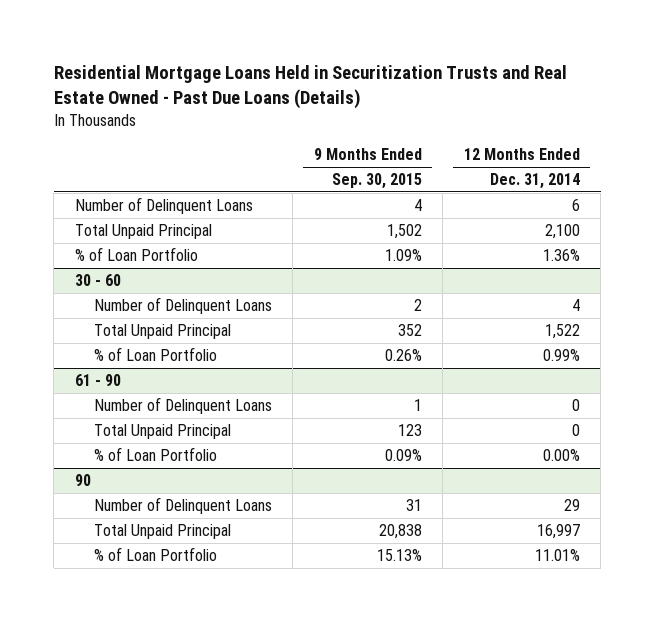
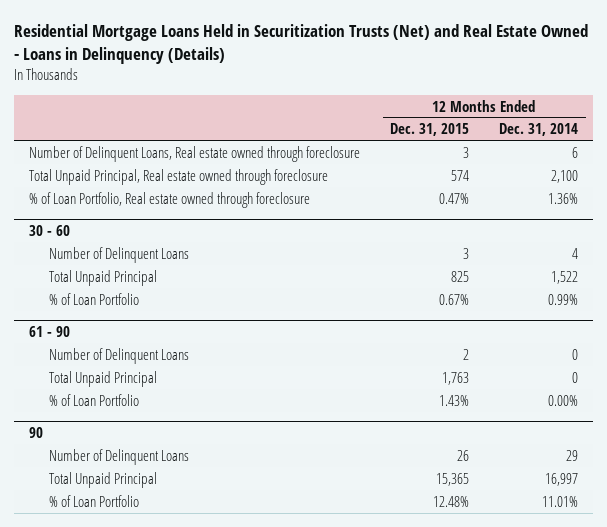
- Residential Mortgage Loans Held in Securitization Trusts and Real Estate Owned - Past Due Loans (Details)
+ Residential Mortgage Loans Held in Securitization Trusts (Net) and Real Estate Owned - Loans in Delinquency (Details)
- | 9 Months Ended Sep. 30, 2015 | 12 Months Ended Dec. 31, 2014
+ | 12 Months Ended Dec. 31, 2015 | 12 Months Ended Dec. 31, 2014
- Number of Delinquent Loans | 4 | 6
- Total Unpaid Principal | 1,502 | 2,100
- % of Loan Portfolio | 1.09% | 1.36%
+ Number of Delinquent Loans, Real estate owned through foreclosure | 3 | 6
+ Total Unpaid Principal, Real estate owned through foreclosure | 574 | 2,100
+ % of Loan Portfolio, Real estate owned through foreclosure | 0.47% | 1.36%

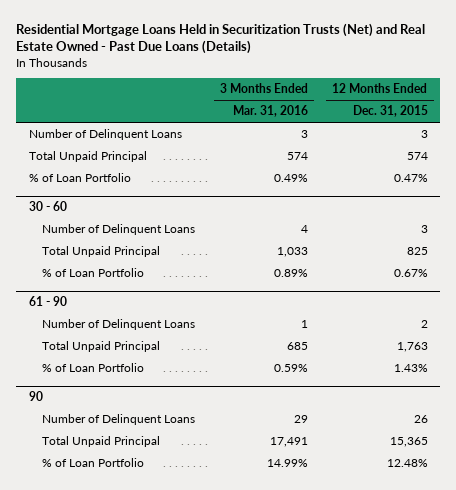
- Residential Mortgage Loans Held in Securitization Trusts (Net) and Real Estate Owned - Loans in Delinquency (Details)
+ Residential Mortgage Loans Held in Securitization Trusts (Net) and Real Estate Owned - Past Due Loans (Details)
- | 12 Months Ended Dec. 31, 2015 | 12 Months Ended Dec. 31, 2014
+ | 3 Months Ended Mar. 31, 2016 | 12 Months Ended Dec. 31, 2015
- Number of Delinquent Loans, Real estate owned through foreclosure | 3 | 6
- Total Unpaid Principal, Real estate owned through foreclosure | 574 | 2,100
- % of Loan Portfolio, Real estate owned through foreclosure | 0.47% | 1.36%
+ Number of Delinquent Loans | 3 | 3
+ Total Unpaid Principal | 574 | 574
+ % of Loan Portfolio | 0.49% | 0.47%

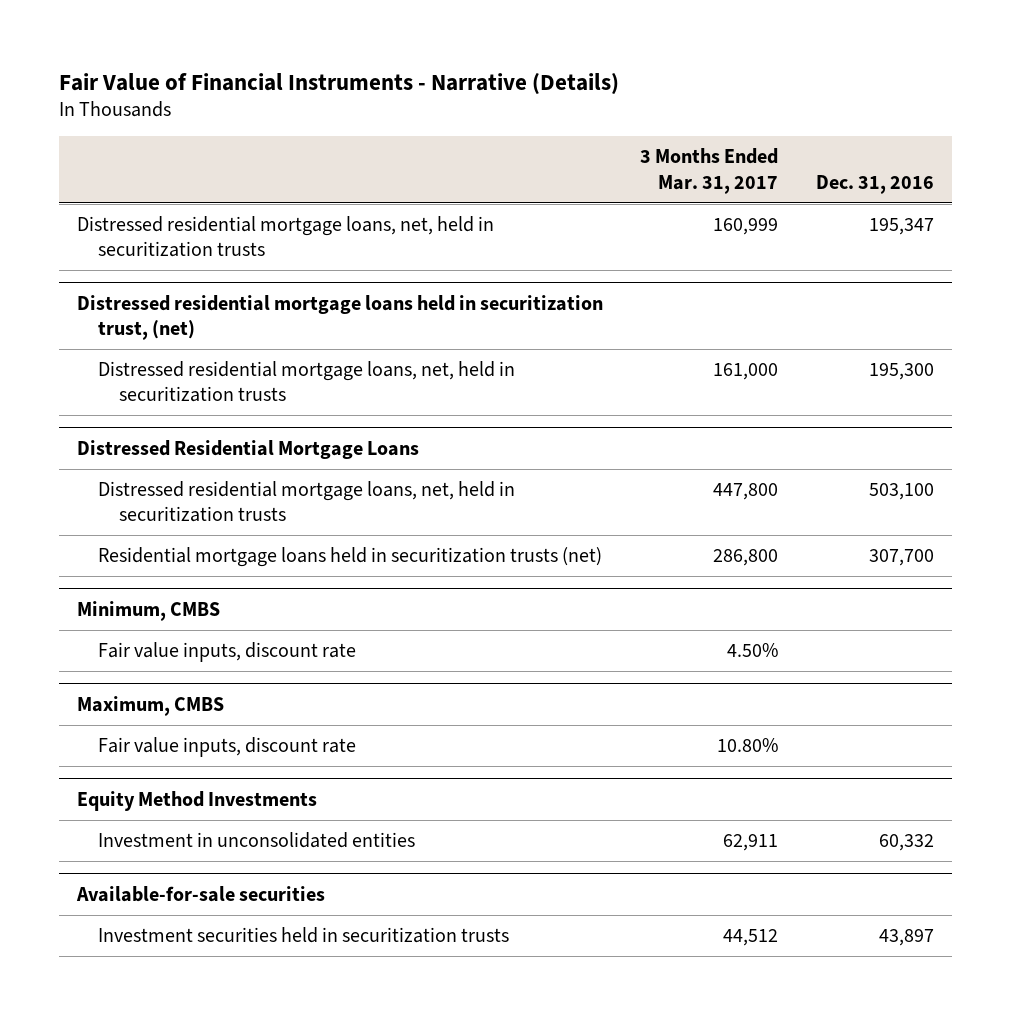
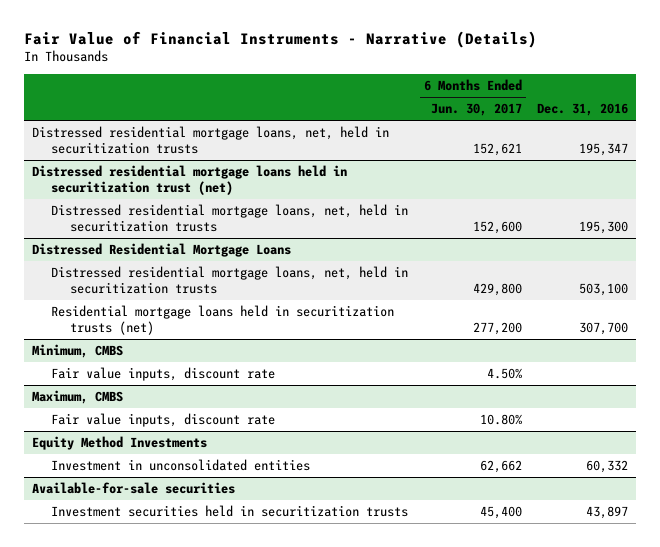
- | 3 Months Ended Mar. 31, 2017 | Dec. 31, 2016
+ | 6 Months Ended Jun. 30, 2017 | Dec. 31, 2016
- Distressed residential mortgage loans held in securitization trust, (net)
+ Distressed residential mortgage loans held in securitization trust (net)

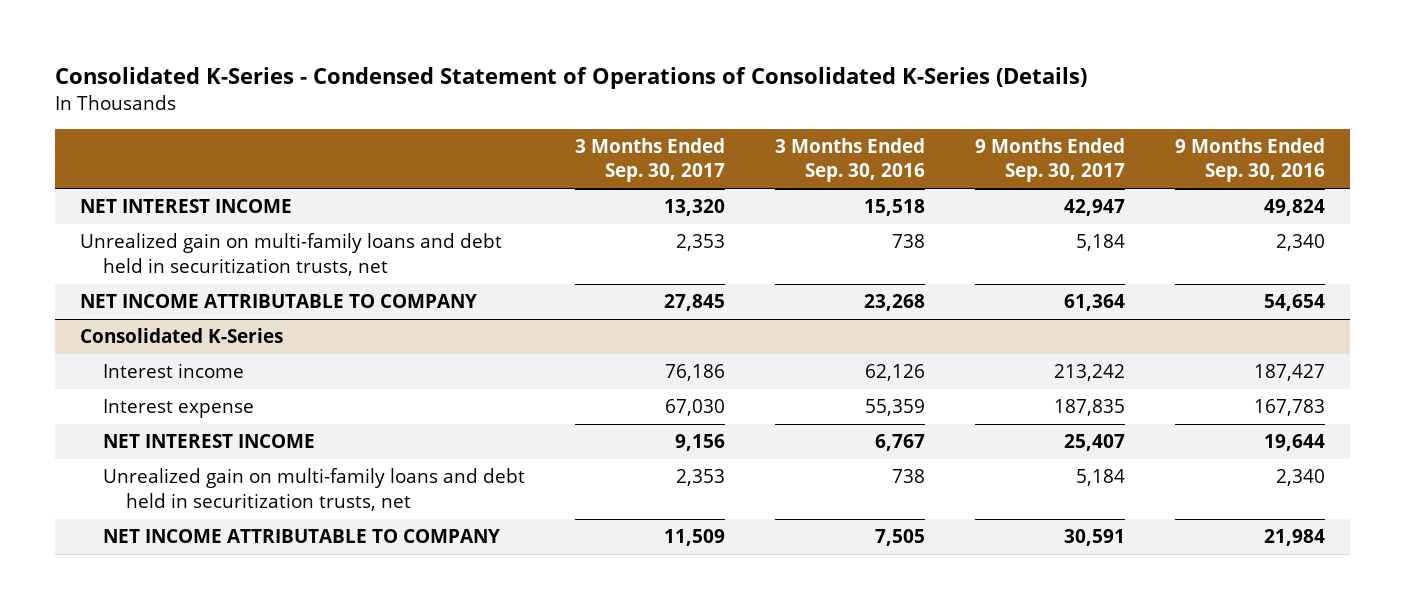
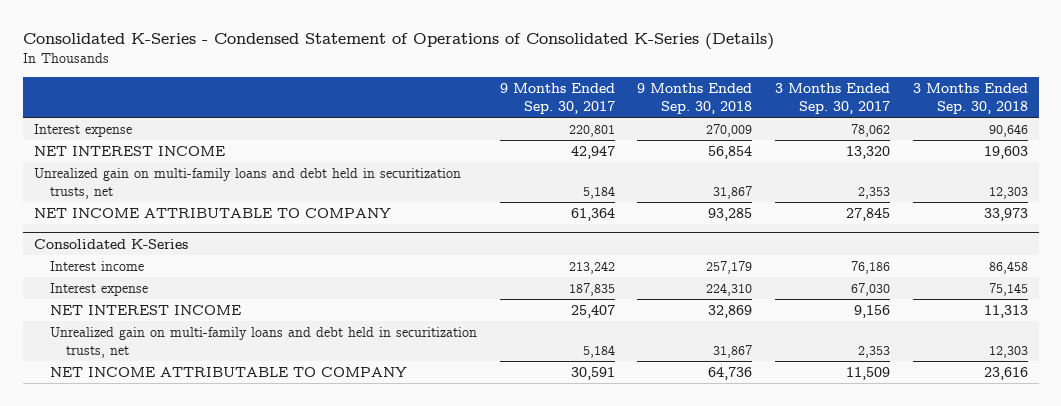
- | 3 Months Ended Sep. 30, 2017 | 3 Months Ended Sep. 30, 2016 | 9 Months Ended Sep. 30, 2017 | 9 Months Ended Sep. 30, 2016
+ | 9 Months Ended Sep. 30, 2017 | 9 Months Ended Sep. 30, 2018 | 3 Months Ended Sep. 30, 2017 | 3 Months Ended Sep. 30, 2018
+ Interest expense | 220,801 | 270,009 | 78,062 | 90,646

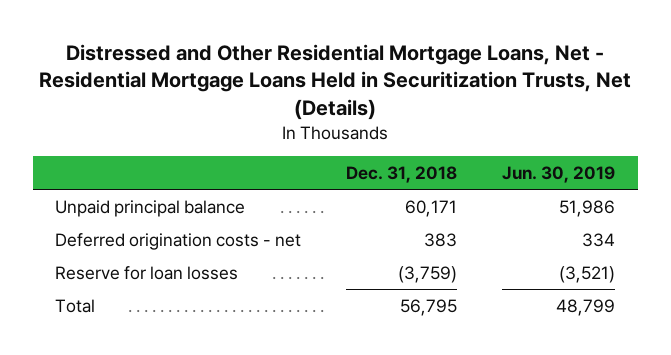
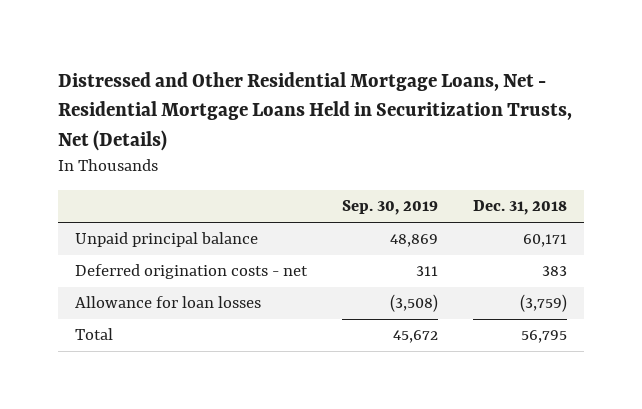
- | Dec. 31, 2018 | Jun. 30, 2019
+ | Sep. 30, 2019 | Dec. 31, 2018
- Reserve for loan losses | (3,759) | (3,521)
+ Allowance for loan losses | (3,508) | (3,759)

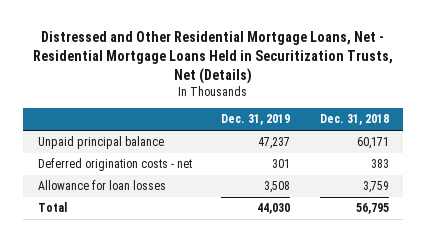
- | Sep. 30, 2019 | Dec. 31, 2018
+ | Dec. 31, 2019 | Dec. 31, 2018
- Allowance for loan losses | (3,508) | (3,759)
+ Allowance for loan losses | 3,508 | 3,759

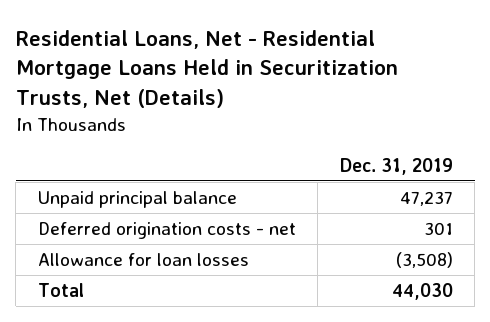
- Distressed and Other Residential Mortgage Loans, Net - Residential Mortgage Loans Held in Securitization Trusts, Net (Details)
+ Residential Loans, Net - Residential Mortgage Loans Held in Securitization Trusts, Net (Details)
- | Dec. 31, 2019 | Dec. 31, 2018
+ | Dec. 31, 2019
- Allowance for loan losses | 3,508 | 3,759
+ Allowance for loan losses | (3,508)

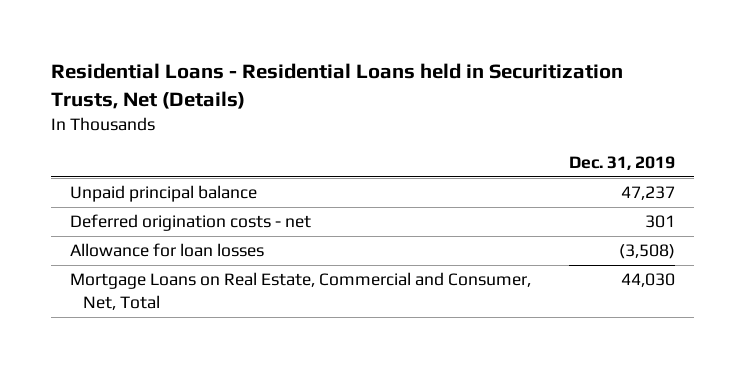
- Residential Loans, Net - Residential Mortgage Loans Held in Securitization Trusts, Net (Details)
+ Residential Loans - Residential Loans held in Securitization Trusts, Net (Details)
- Total | 44,030
+ Mortgage Loans on Real Estate, Commercial and Consumer, Net, Total | 44,030

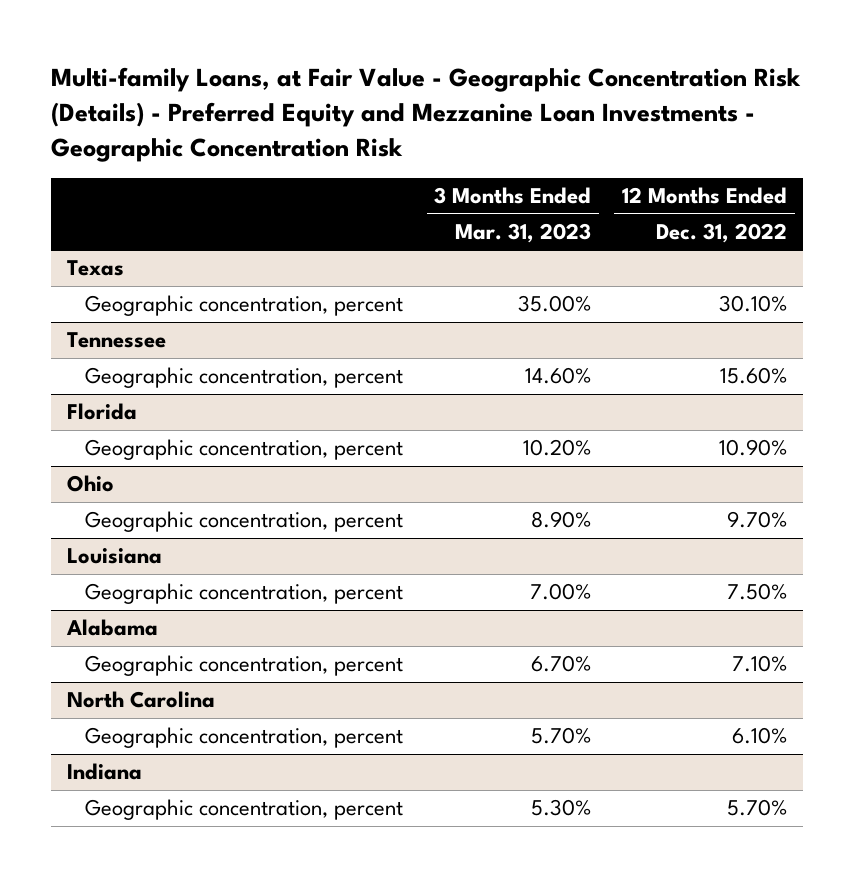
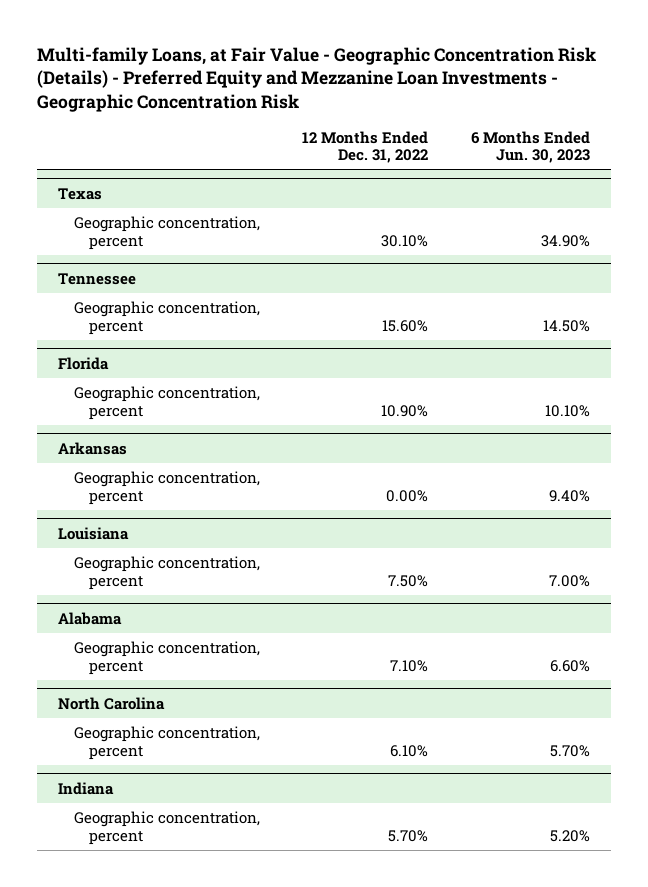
- | 3 Months Ended Mar. 31, 2023 | 12 Months Ended Dec. 31, 2022
+ | 12 Months Ended Dec. 31, 2022 | 6 Months Ended Jun. 30, 2023
- Ohio
- Geographic concentration, percent | 8.90% | 9.70%
+ Arkansas
+ Geographic concentration, percent | 0.00% | 9.40%

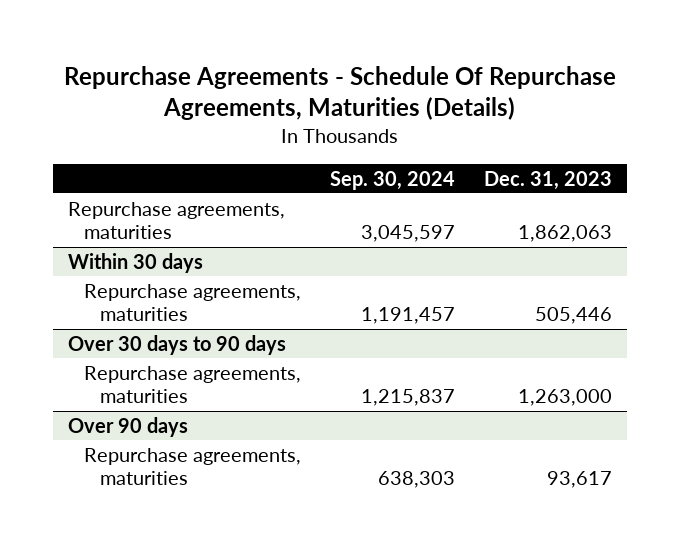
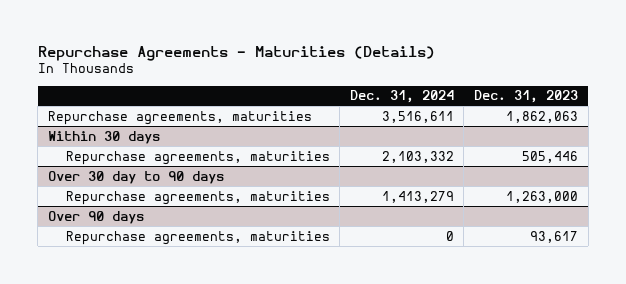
- Repurchase Agreements - Schedule Of Repurchase Agreements, Maturities (Details)
+ Repurchase Agreements - Maturities (Details)
- | Sep. 30, 2024 | Dec. 31, 2023
+ | Dec. 31, 2024 | Dec. 31, 2023
- Over 30 days to 90 days
+ Over 30 day to 90 days

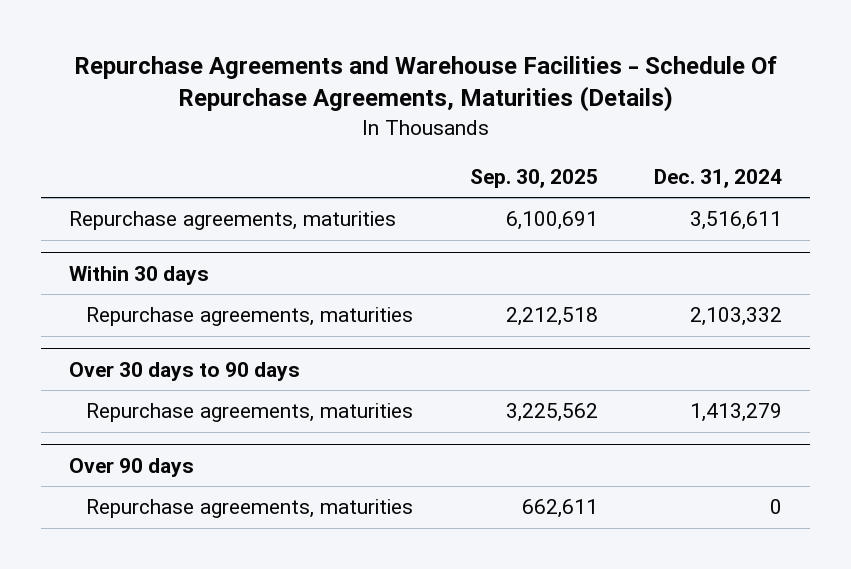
- Repurchase Agreements - Maturities (Details)
+ Repurchase Agreements and Warehouse Facilities - Schedule Of Repurchase Agreements, Maturities (Details)
- | Dec. 31, 2024 | Dec. 31, 2023
+ | Sep. 30, 2025 | Dec. 31, 2024
- Over 30 day to 90 days
+ Over 30 days to 90 days

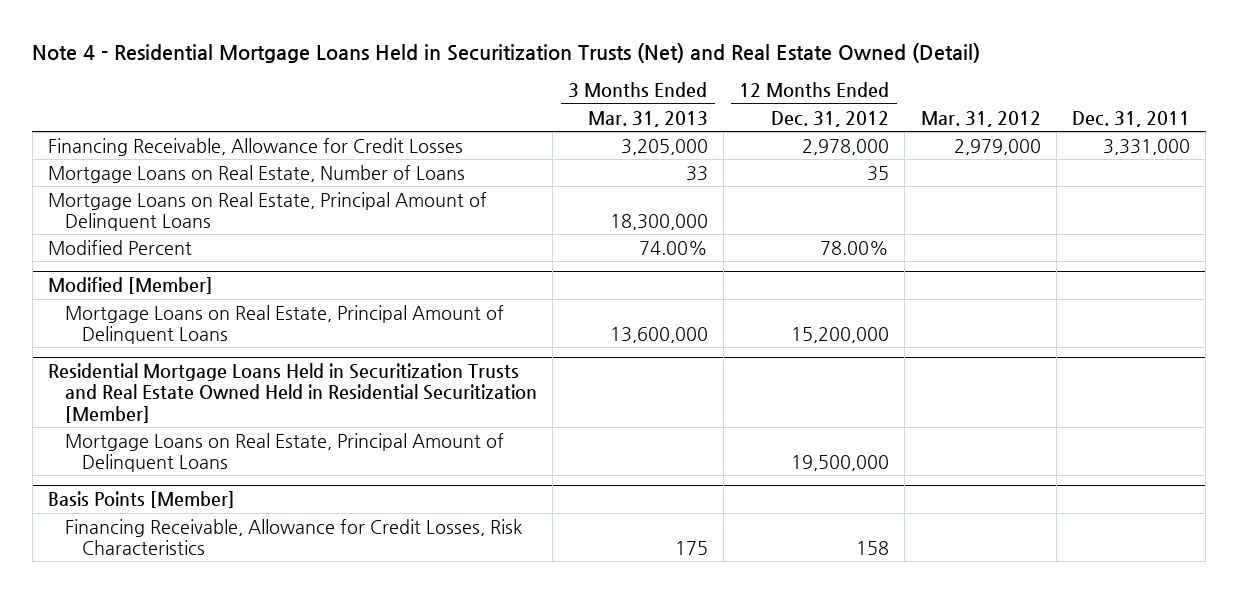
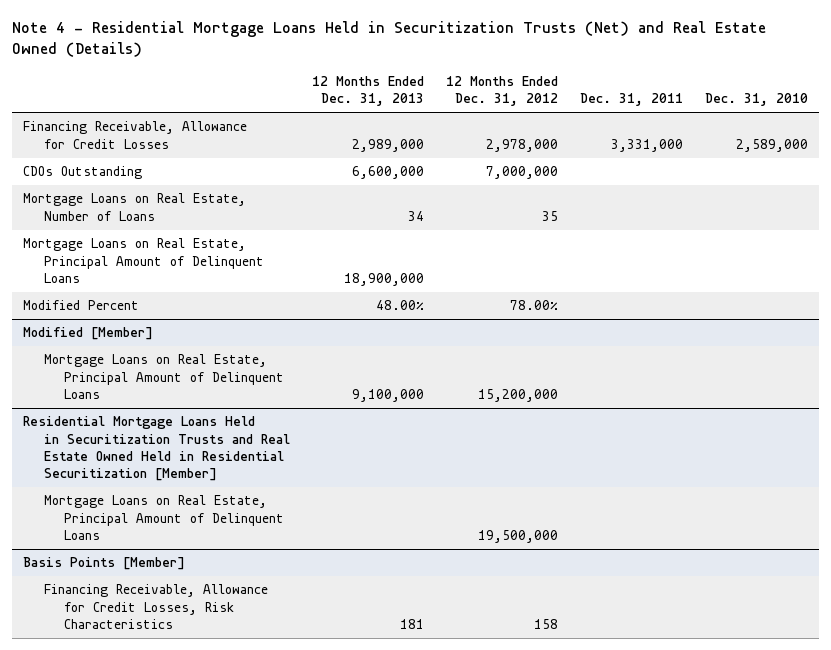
- Note 4 - Residential Mortgage Loans Held in Securitization Trusts (Net) and Real Estate Owned (Detail)
+ Note 4 - Residential Mortgage Loans Held in Securitization Trusts (Net) and Real Estate Owned (Details)
- | 3 Months Ended Mar. 31, 2013 | 12 Months Ended Dec. 31, 2012 | Mar. 31, 2012 | Dec. 31, 2011
+ | 12 Months Ended Dec. 31, 2013 | 12 Months Ended Dec. 31, 2012 | Dec. 31, 2011 | Dec. 31, 2010
+ CDOs Outstanding | 6,600,000 | 7,000,000 | |

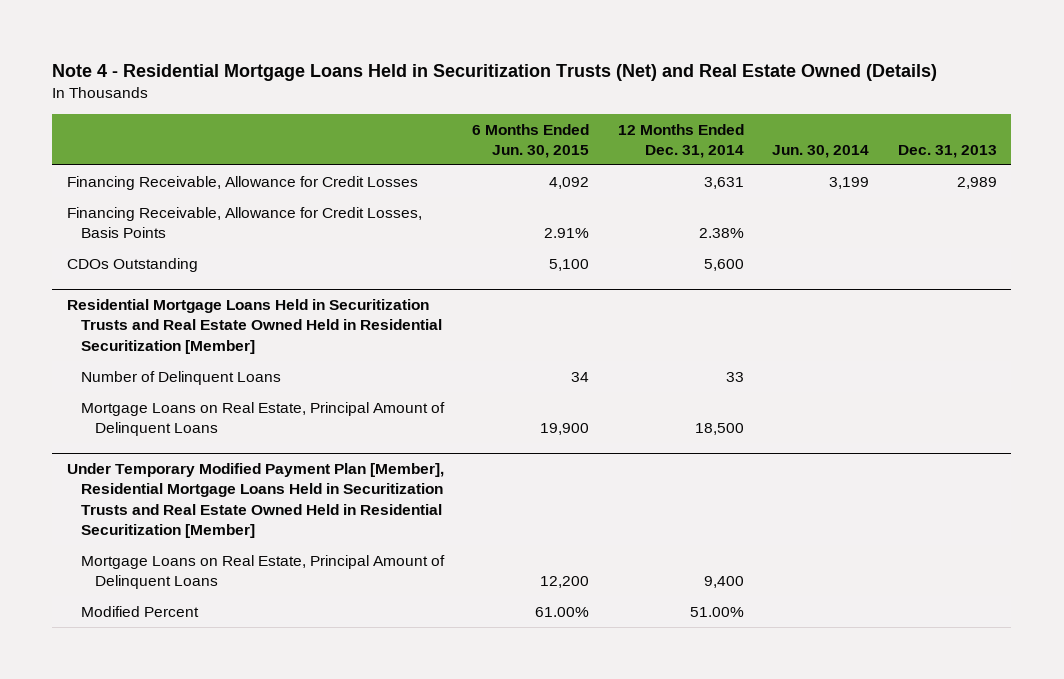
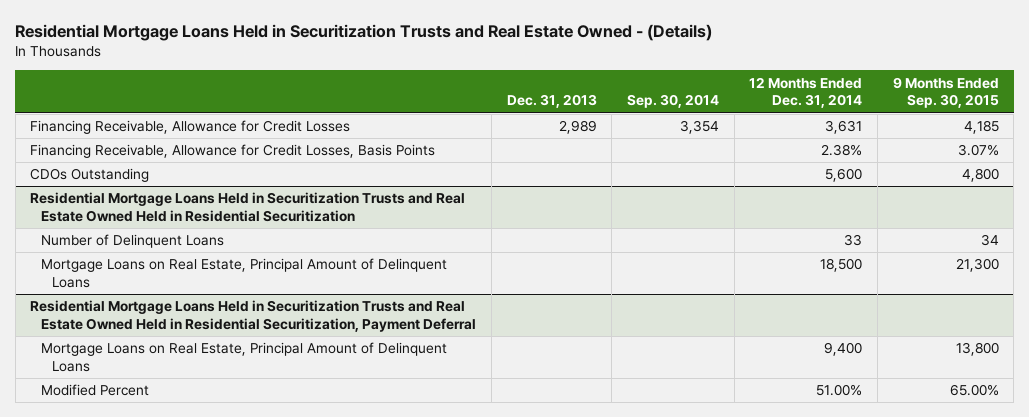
- Note 4 - Residential Mortgage Loans Held in Securitization Trusts (Net) and Real Estate Owned (Details)
+ Residential Mortgage Loans Held in Securitization Trusts and Real Estate Owned - (Details)
- | 6 Months Ended Jun. 30, 2015 | 12 Months Ended Dec. 31, 2014 | Jun. 30, 2014 | Dec. 31, 2013
+ | Dec. 31, 2013 | Sep. 30, 2014 | 12 Months Ended Dec. 31, 2014 | 9 Months Ended Sep. 30, 2015
- Residential Mortgage Loans Held in Securitization Trusts and Real Estate Owned Held in Residential Securitization [Member]
+ Residential Mortgage Loans Held in Securitization Trusts and Real Estate Owned Held in Residential Securitization
- Under Temporary Modified Payment Plan [Member], Residential Mortgage Loans Held in Securitization Trusts and Real Estate Owned Held in Residential Securitization [Member]
+ Residential Mortgage Loans Held in Securitization Trusts and Real Estate Owned Held in Residential Securitization, Payment Deferral

